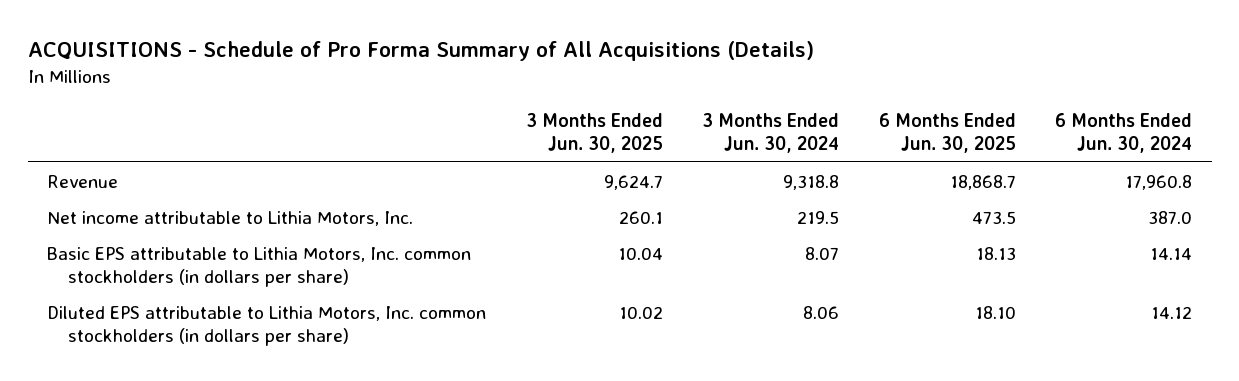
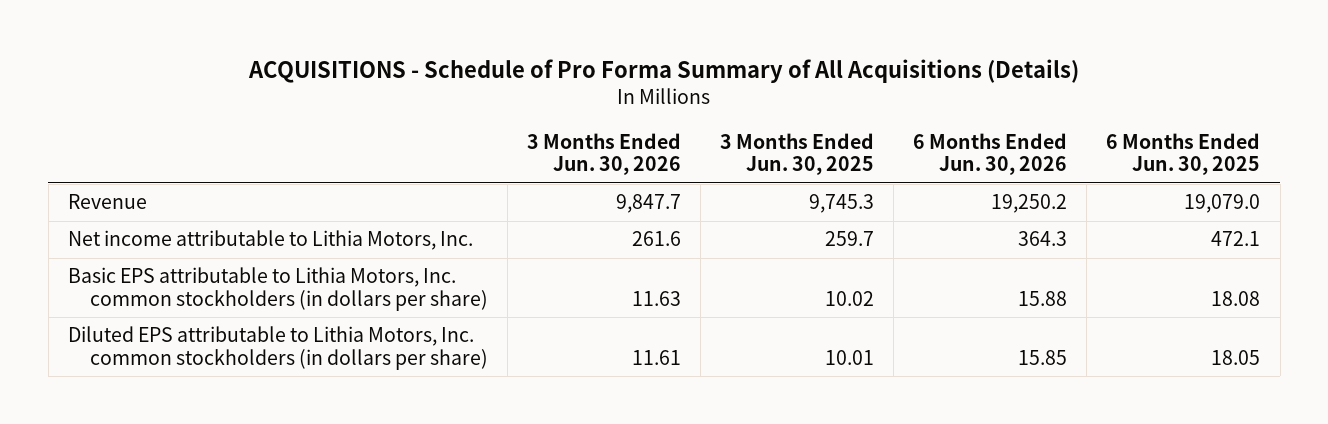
- | 3 Months Ended Jun. 30, 2025 | 3 Months Ended Jun. 30, 2024 | 6 Months Ended Jun. 30, 2025 | 6 Months Ended Jun. 30, 2024
+ | 3 Months Ended Jun. 30, 2026 | 3 Months Ended Jun. 30, 2025 | 6 Months Ended Jun. 30, 2026 | 6 Months Ended Jun. 30, 2025
- Revenue | 9,624.7 | 9,318.8 | 18,868.7 | 17,960.8
- Net income attributable to Lithia Motors, Inc. | 260.1 | 219.5 | 473.5 | 387.0
- Basic EPS attributable to Lithia Motors, Inc. common stockholders (in dollars per share) | 10.04 | 8.07 | 18.13 | 14.14
- Diluted EPS attributable to Lithia Motors, Inc. common stockholders (in dollars per share) | 10.02 | 8.06 | 18.10 | 14.12
+ Revenue | 9,847.7 | 9,745.3 | 19,250.2 | 19,079.0
+ Net income attributable to Lithia Motors, Inc. | 261.6 | 259.7 | 364.3 | 472.1
+ Basic EPS attributable to Lithia Motors, Inc. common stockholders (in dollars per share) | 11.63 | 10.02 | 15.88 | 18.08
+ Diluted EPS attributable to Lithia Motors, Inc. common stockholders (in dollars per share) | 11.61 | 10.01 | 15.85 | 18.05

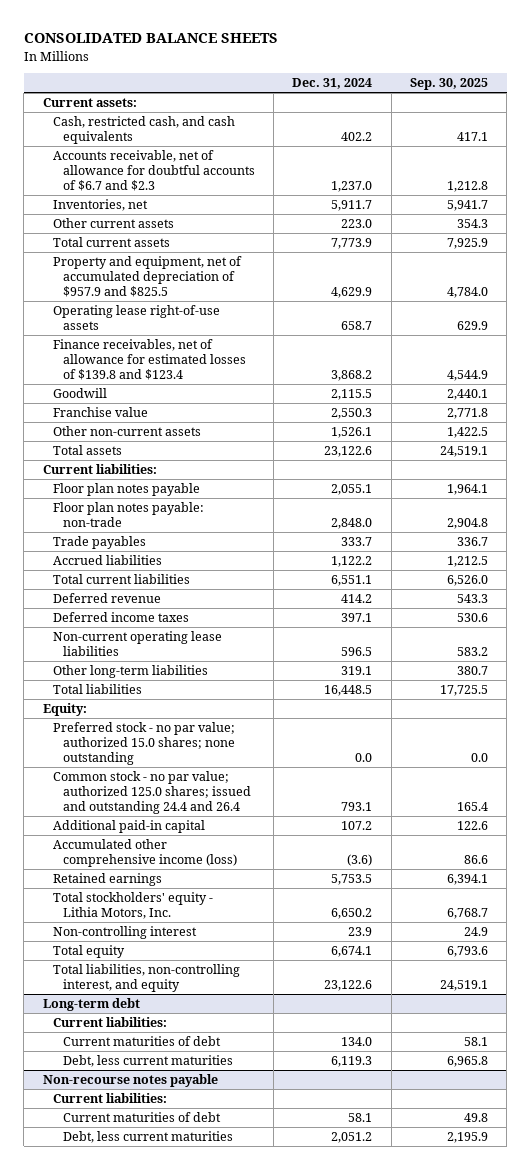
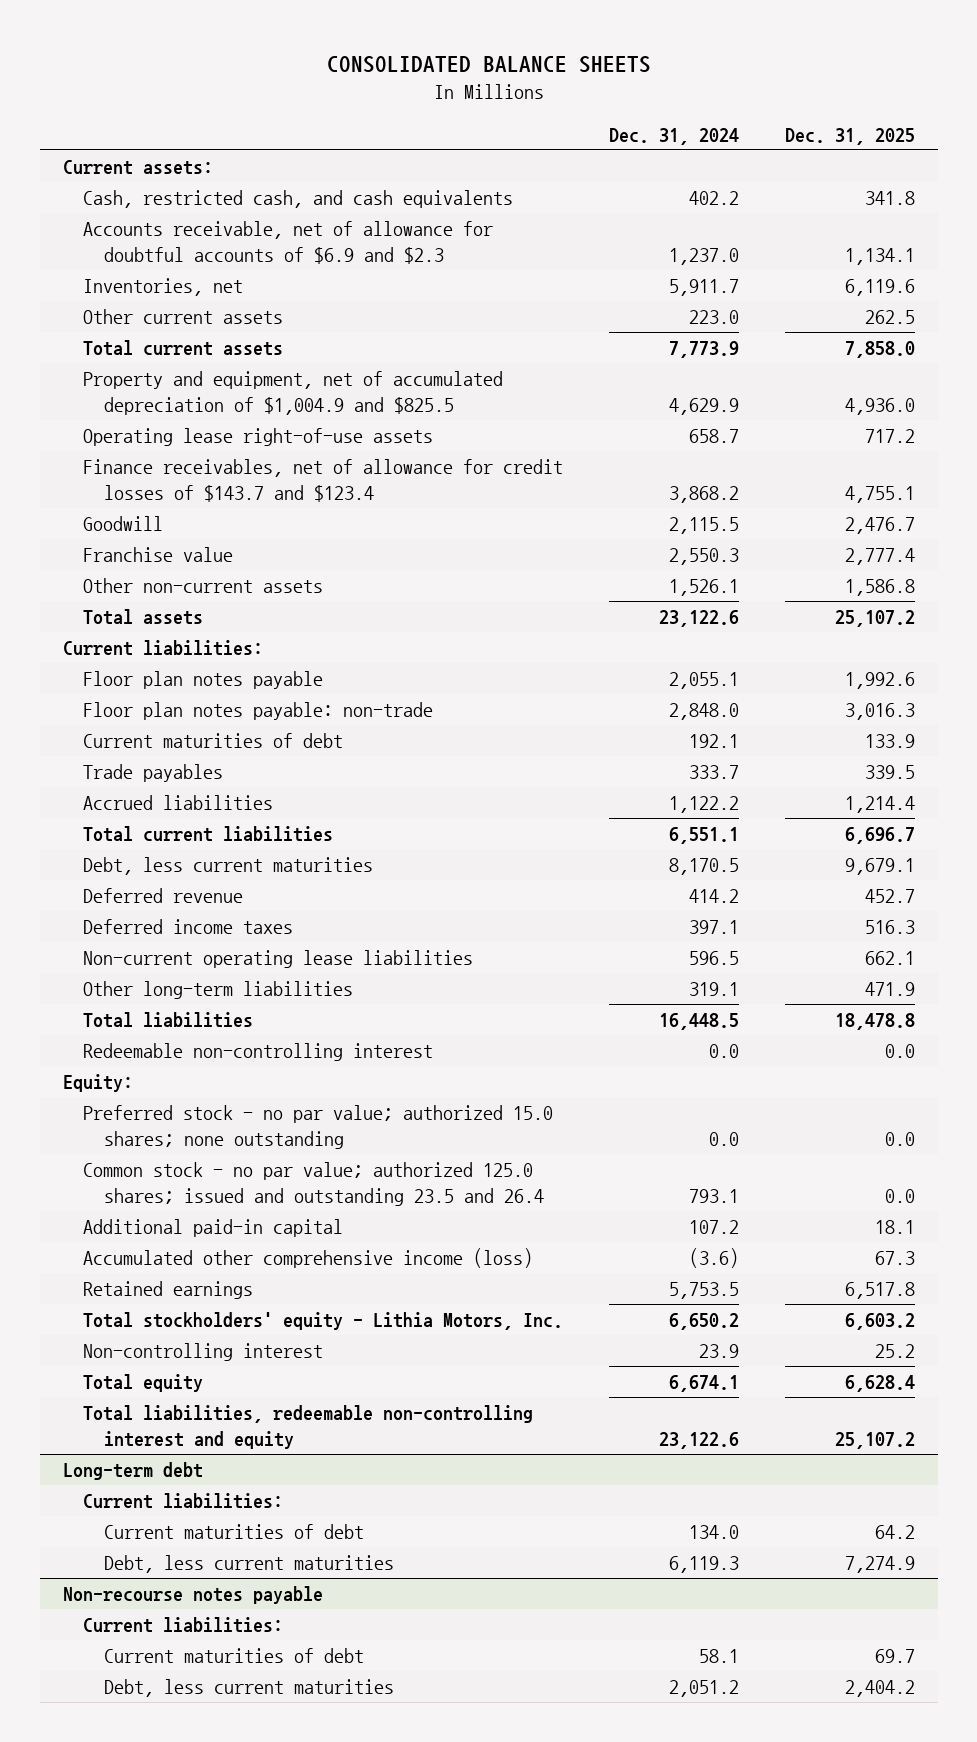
- | Dec. 31, 2024 | Sep. 30, 2025
+ | Dec. 31, 2024 | Dec. 31, 2025
- Accounts receivable, net of allowance for doubtful accounts of $6.7 and $2.3 | 1,237.0 | 1,212.8
+ Accounts receivable, net of allowance for doubtful accounts of $6.9 and $2.3 | 1,237.0 | 1,134.1
- Property and equipment, net of accumulated depreciation of $957.9 and $825.5 | 4,629.9 | 4,784.0
+ Property and equipment, net of accumulated depreciation of $1,004.9 and $825.5 | 4,629.9 | 4,936.0
- Finance receivables, net of allowance for estimated losses of $139.8 and $123.4 | 3,868.2 | 4,544.9
+ Finance receivables, net of allowance for credit losses of $143.7 and $123.4 | 3,868.2 | 4,755.1
+ Current maturities of debt | 192.1 | 133.9
+ Debt, less current maturities | 8,170.5 | 9,679.1
+ Redeemable non-controlling interest | 0.0 | 0.0
- Common stock - no par value; authorized 125.0 shares; issued and outstanding 24.4 and 26.4 | 793.1 | 165.4
+ Common stock - no par value; authorized 125.0 shares; issued and outstanding 23.5 and 26.4 | 793.1 | 0.0
- Total liabilities, non-controlling interest, and equity | 23,122.6 | 24,519.1
+ Total liabilities, redeemable non-controlling interest and equity | 23,122.6 | 25,107.2

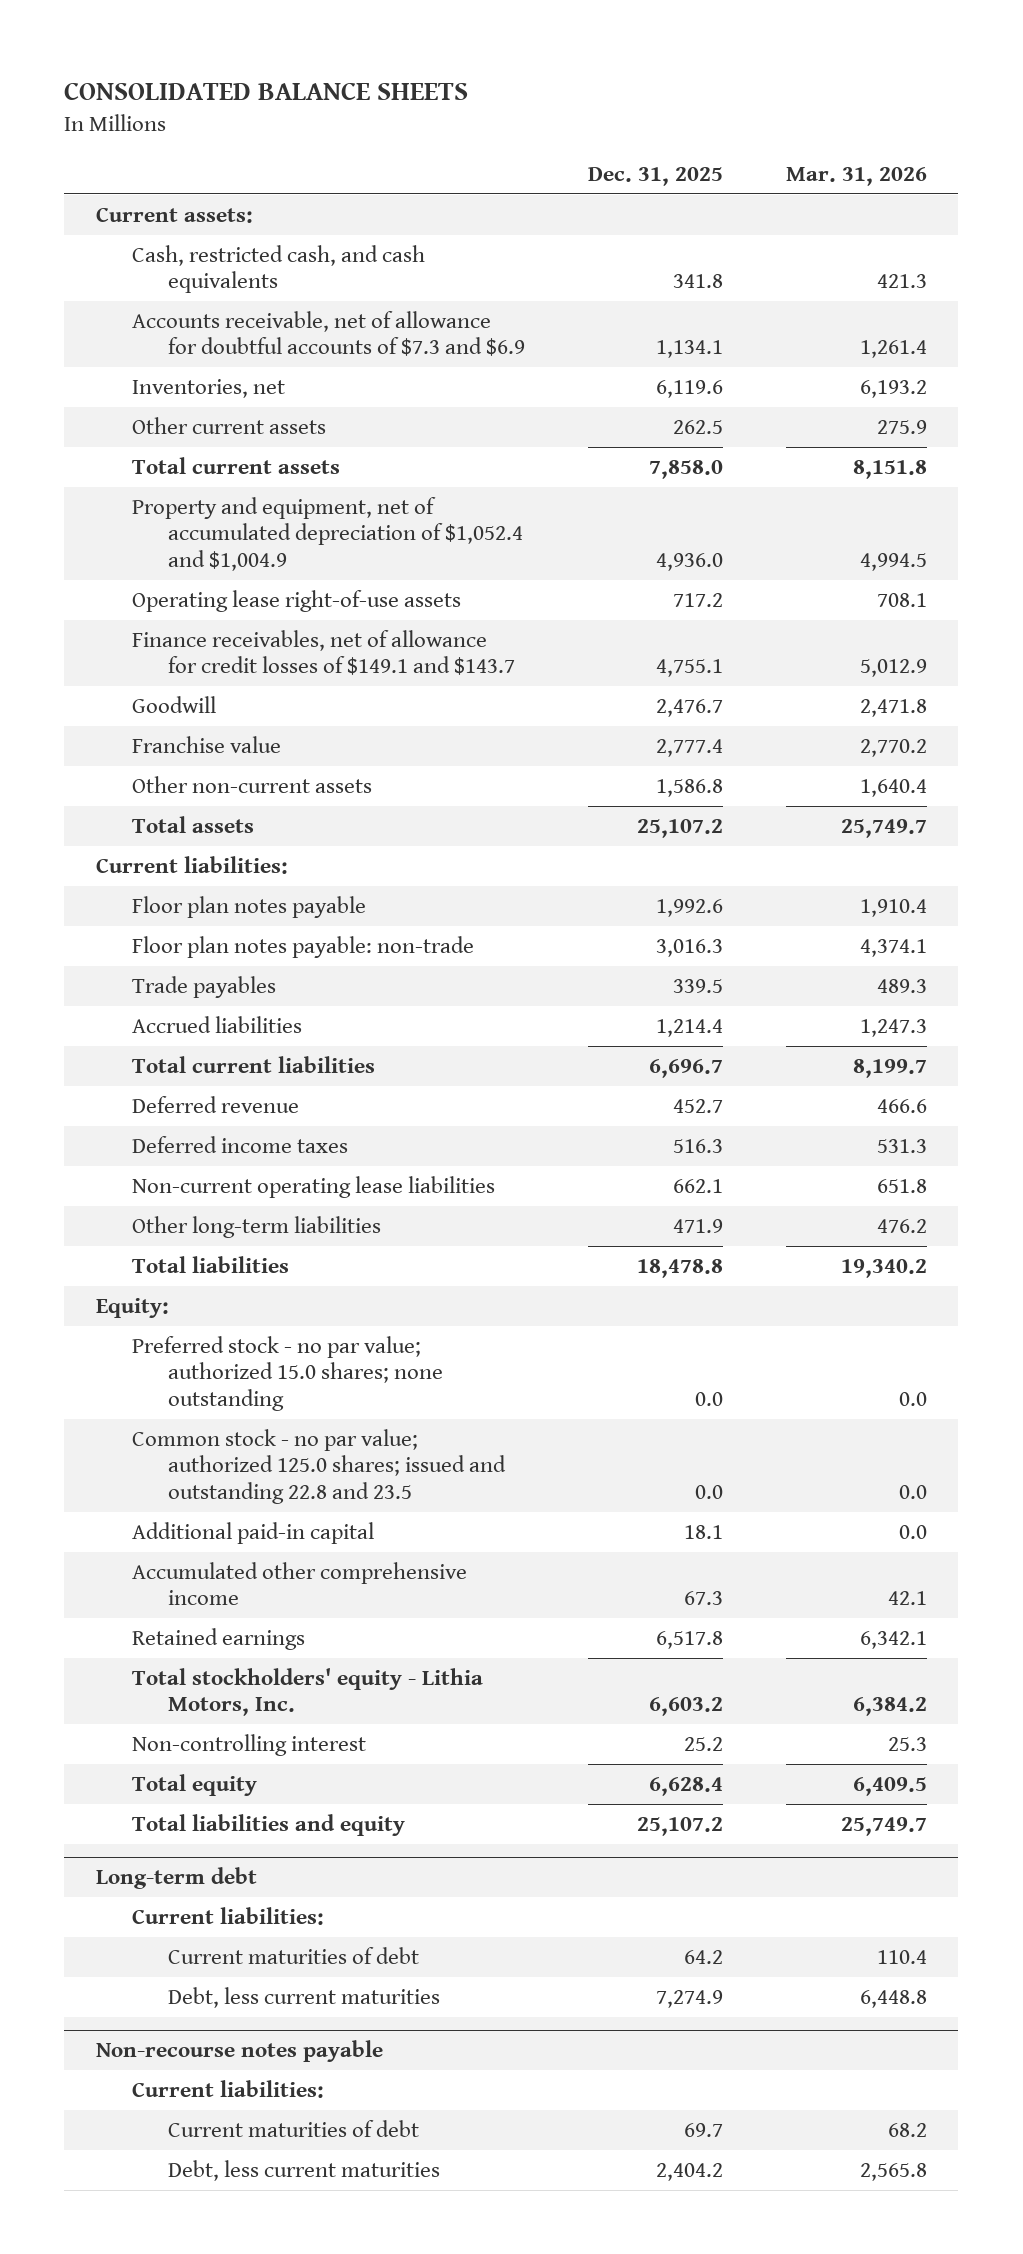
- | Dec. 31, 2024 | Dec. 31, 2025
+ | Dec. 31, 2025 | Mar. 31, 2026
- Accounts receivable, net of allowance for doubtful accounts of $6.9 and $2.3 | 1,237.0 | 1,134.1
+ Accounts receivable, net of allowance for doubtful accounts of $7.3 and $6.9 | 1,134.1 | 1,261.4
- Property and equipment, net of accumulated depreciation of $1,004.9 and $825.5 | 4,629.9 | 4,936.0
+ Property and equipment, net of accumulated depreciation of $1,052.4 and $1,004.9 | 4,936.0 | 4,994.5
- Finance receivables, net of allowance for credit losses of $143.7 and $123.4 | 3,868.2 | 4,755.1
+ Finance receivables, net of allowance for credit losses of $149.1 and $143.7 | 4,755.1 | 5,012.9
- Current maturities of debt | 192.1 | 133.9
- Debt, less current maturities | 8,170.5 | 9,679.1
- Redeemable non-controlling interest | 0.0 | 0.0
- Common stock - no par value; authorized 125.0 shares; issued and outstanding 23.5 and 26.4 | 793.1 | 0.0
+ Common stock - no par value; authorized 125.0 shares; issued and outstanding 22.8 and 23.5 | 0.0 | 0.0
- Accumulated other comprehensive income (loss) | (3.6) | 67.3
+ Accumulated other comprehensive income | 67.3 | 42.1
- Total liabilities, redeemable non-controlling interest and equity | 23,122.6 | 25,107.2
+ Total liabilities and equity | 25,107.2 | 25,749.7

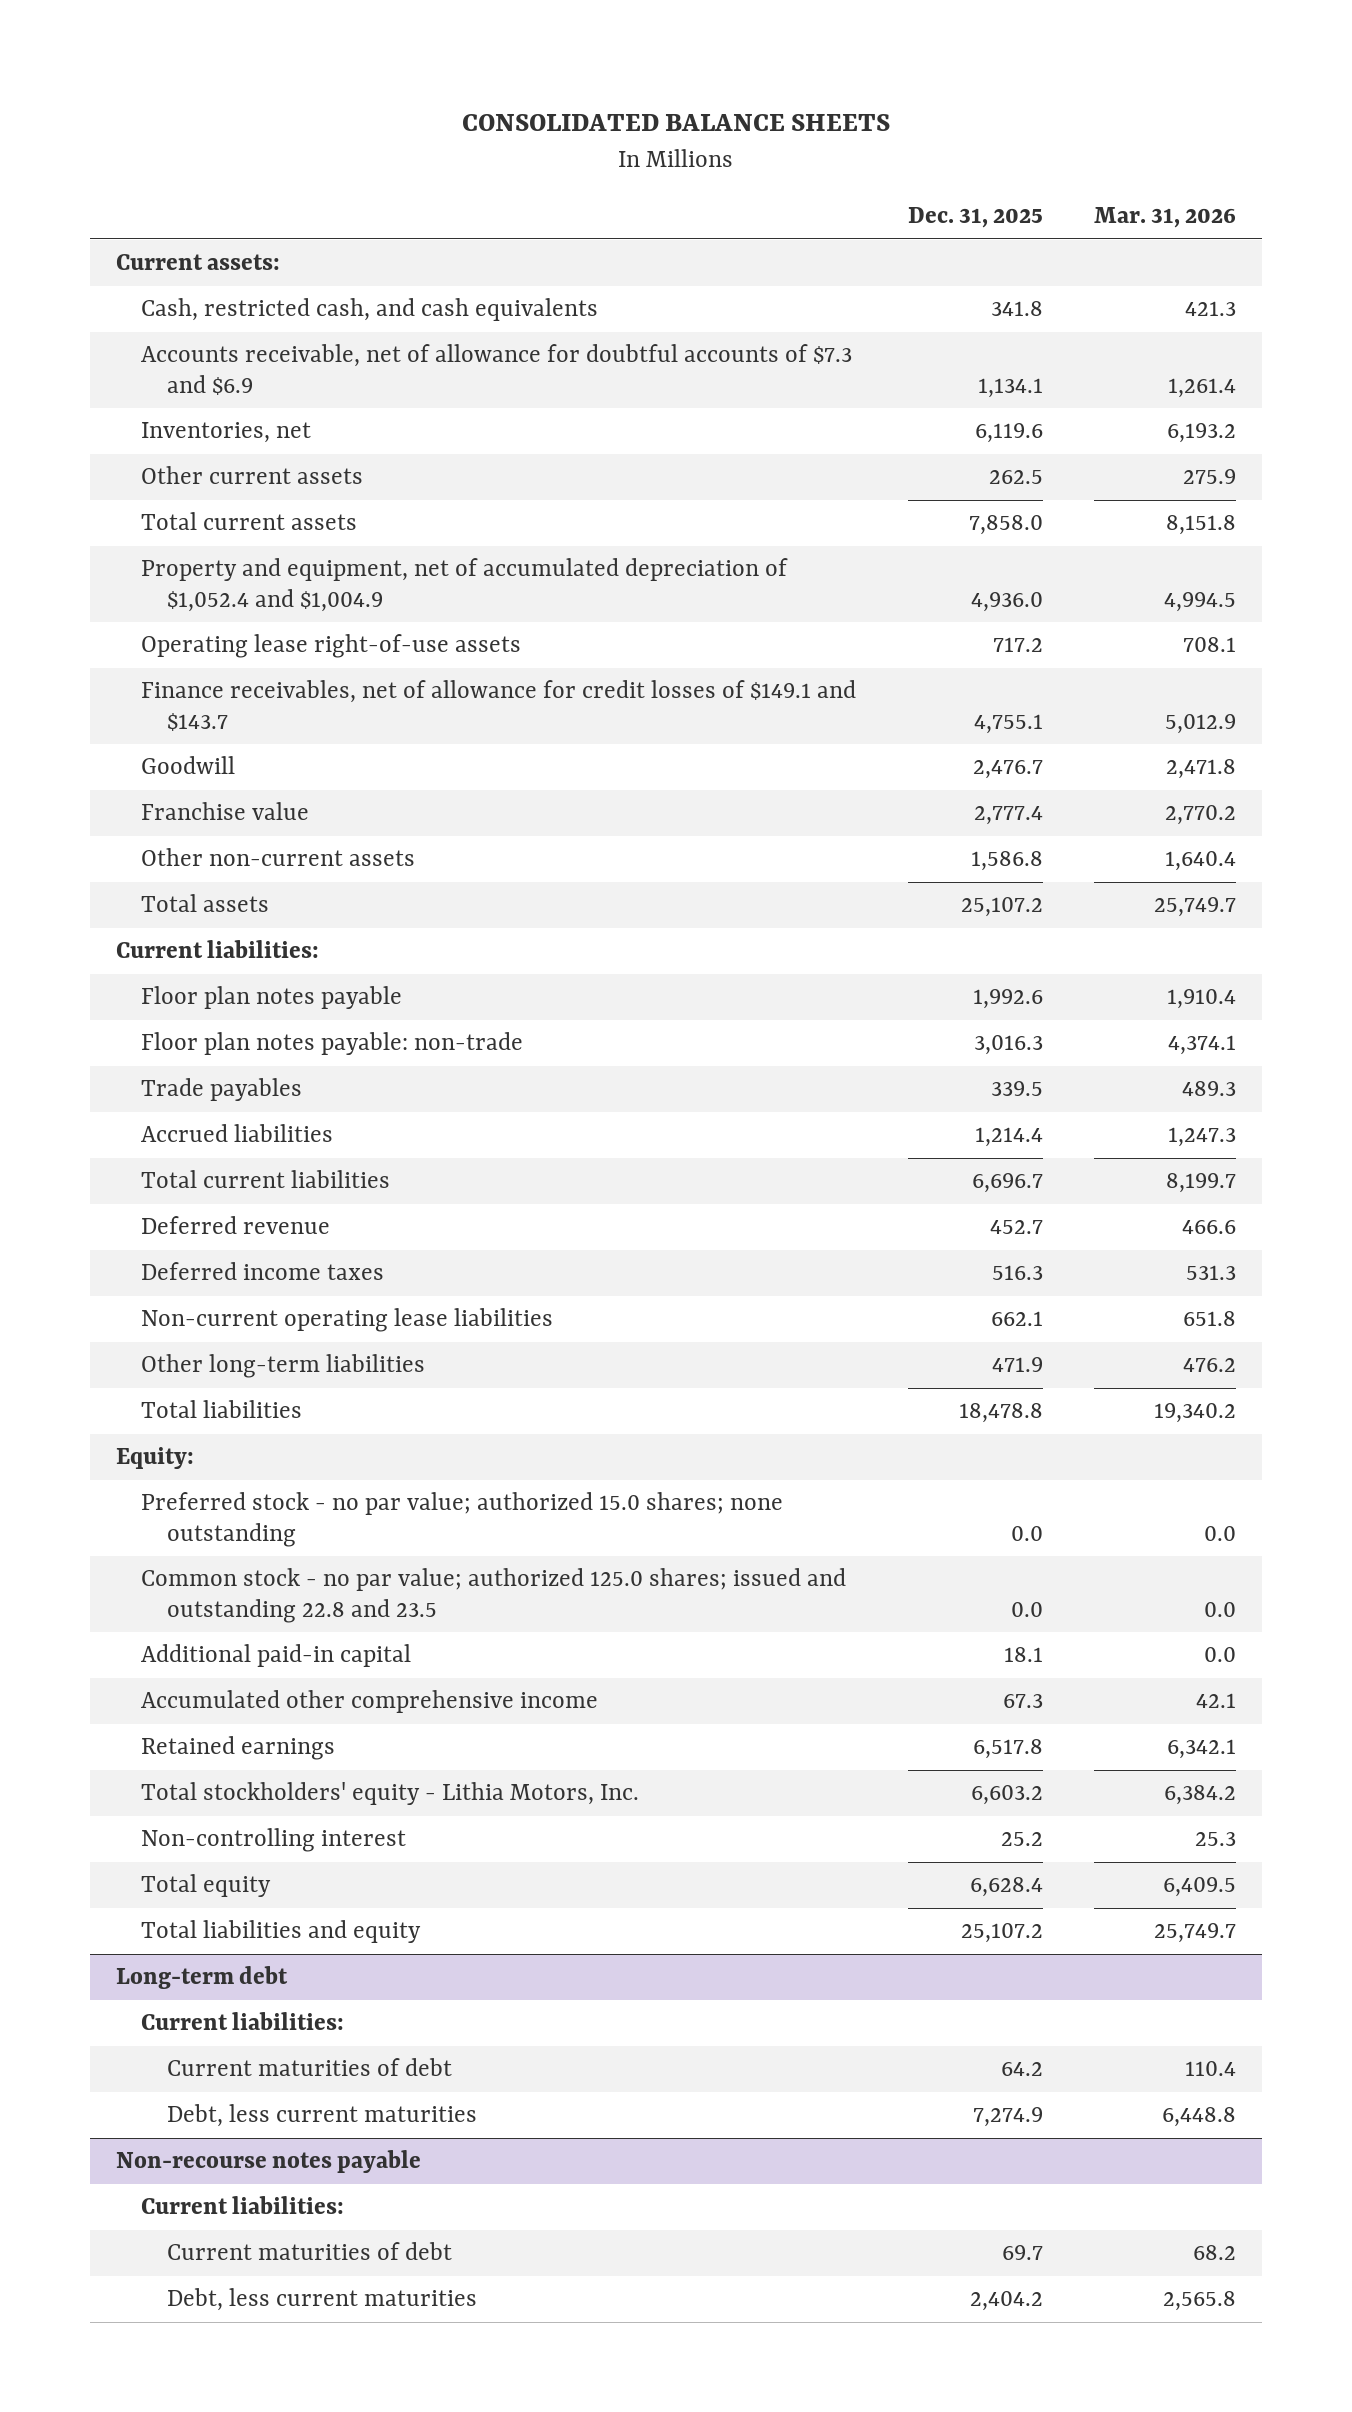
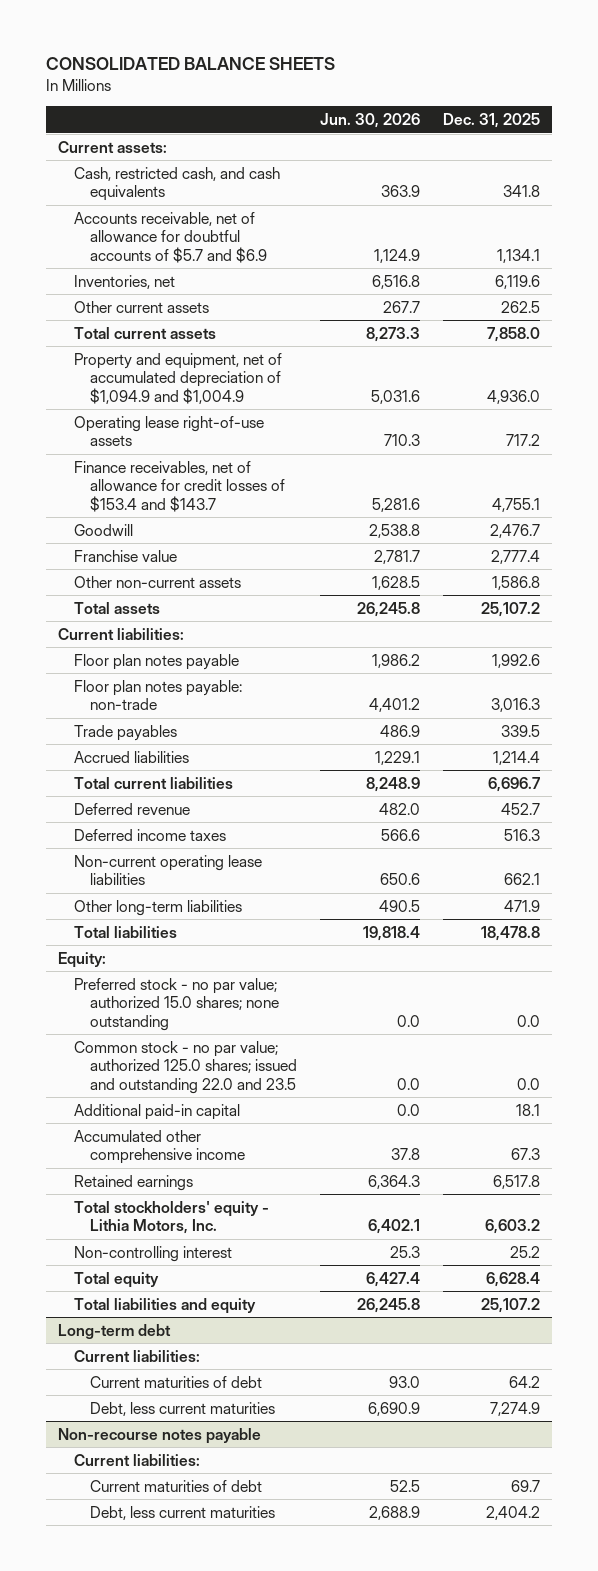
- | Dec. 31, 2025 | Mar. 31, 2026
+ | Jun. 30, 2026 | Dec. 31, 2025
- Accounts receivable, net of allowance for doubtful accounts of $7.3 and $6.9 | 1,134.1 | 1,261.4
+ Accounts receivable, net of allowance for doubtful accounts of $5.7 and $6.9 | 1,124.9 | 1,134.1
- Property and equipment, net of accumulated depreciation of $1,052.4 and $1,004.9 | 4,936.0 | 4,994.5
+ Property and equipment, net of accumulated depreciation of $1,094.9 and $1,004.9 | 5,031.6 | 4,936.0
- Finance receivables, net of allowance for credit losses of $149.1 and $143.7 | 4,755.1 | 5,012.9
+ Finance receivables, net of allowance for credit losses of $153.4 and $143.7 | 5,281.6 | 4,755.1
- Common stock - no par value; authorized 125.0 shares; issued and outstanding 22.8 and 23.5 | 0.0 | 0.0
+ Common stock - no par value; authorized 125.0 shares; issued and outstanding 22.0 and 23.5 | 0.0 | 0.0

